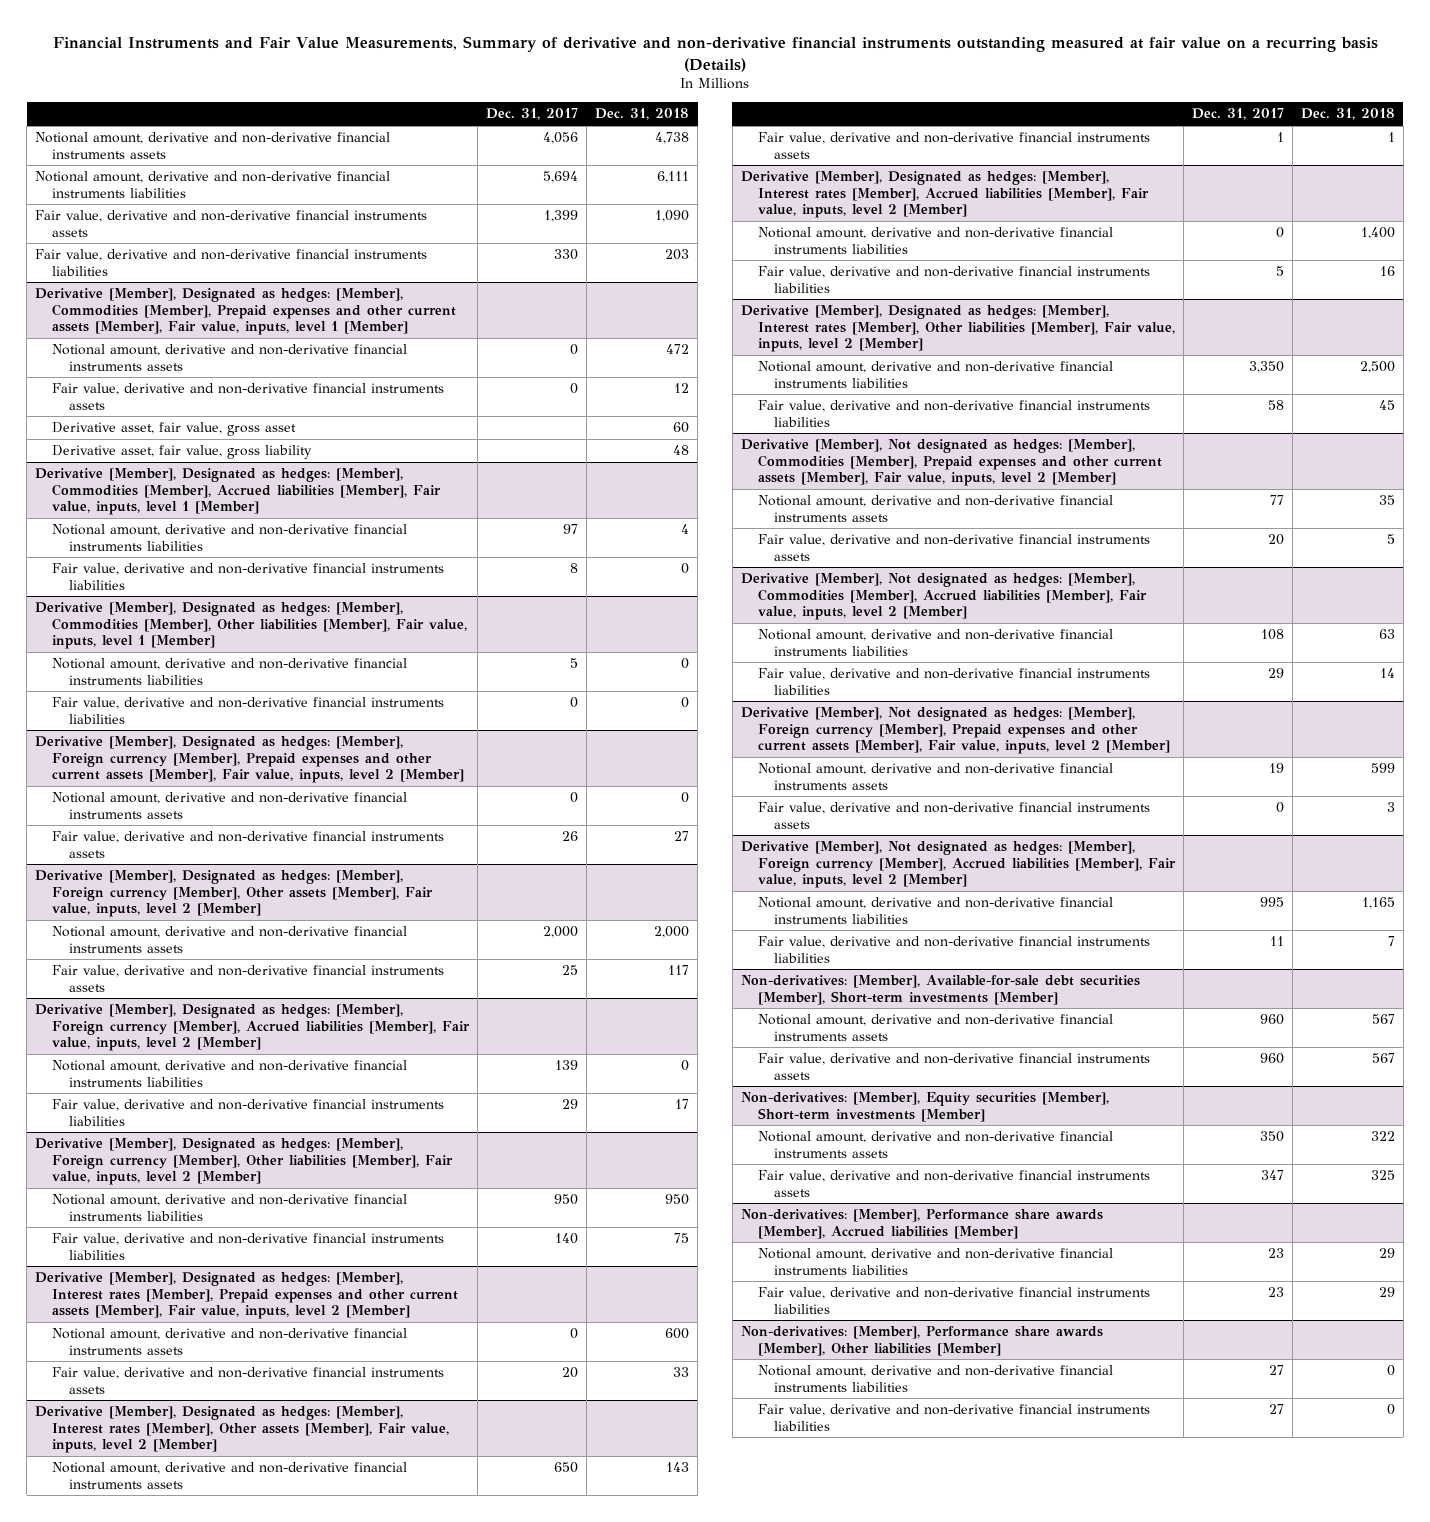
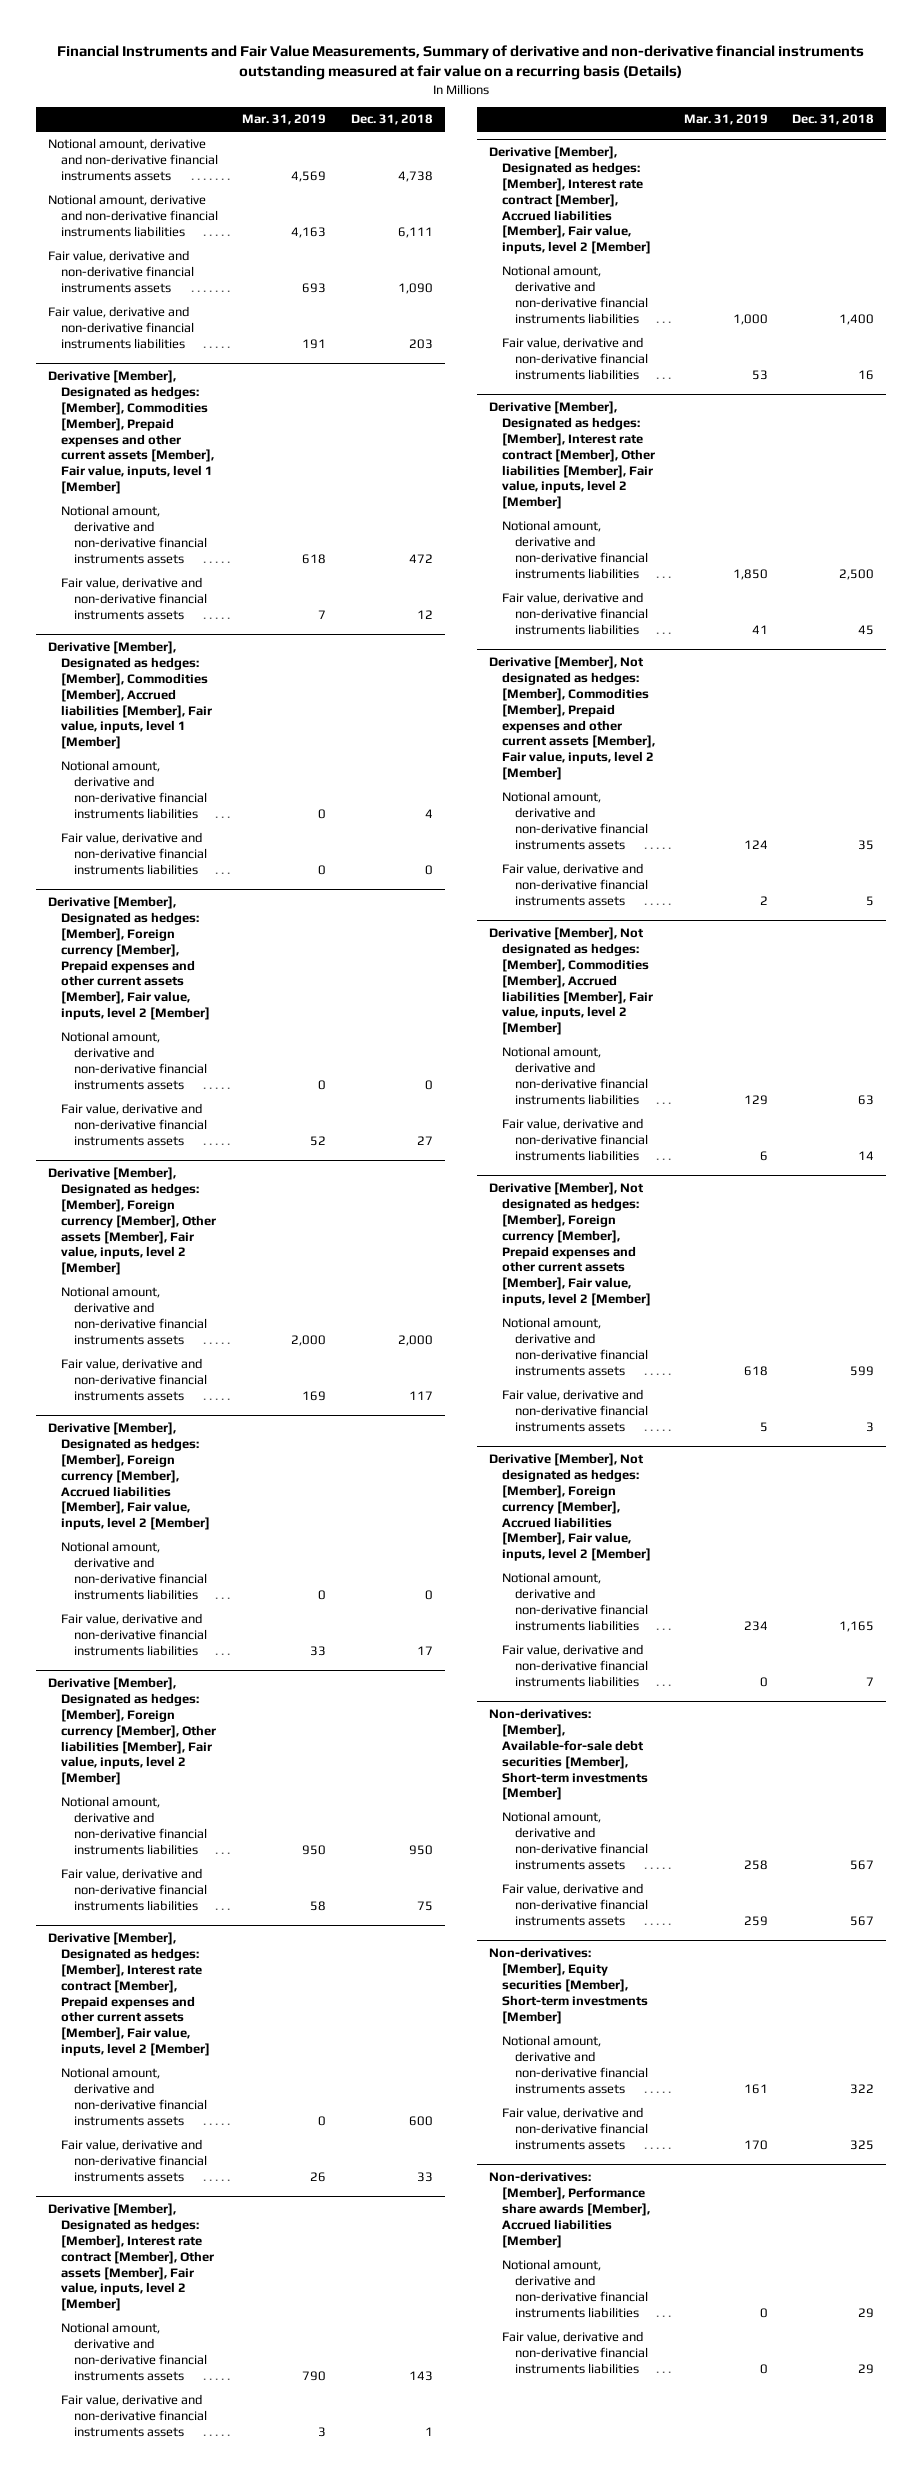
- | Dec. 31, 2017 | Dec. 31, 2018
+ | Mar. 31, 2019 | Dec. 31, 2018
@ Derivative [Member], Designated as hedges: [Member], Commodities [Member], Prepaid expenses and other current assets [Member], Fair value, inputs, level 1 [Member]
- Derivative asset, fair value, gross asset | | 60
- Derivative asset, fair value, gross liability | | 48
- Derivative [Member], Designated as hedges: [Member], Commodities [Member], Other liabilities [Member], Fair value, inputs, level 1 [Member]
- Notional amount, derivative and non-derivative financial instruments liabilities | 5 | 0
- Fair value, derivative and non-derivative financial instruments liabilities | 0 | 0
- Derivative [Member], Designated as hedges: [Member], Interest rates [Member], Prepaid expenses and other current assets [Member], Fair value, inputs, level 2 [Member]
+ Derivative [Member], Designated as hedges: [Member], Interest rate contract [Member], Prepaid expenses and other current assets [Member], Fair value, inputs, level 2 [Member]
- Derivative [Member], Designated as hedges: [Member], Interest rates [Member], Other assets [Member], Fair value, inputs, level 2 [Member]
+ Derivative [Member], Designated as hedges: [Member], Interest rate contract [Member], Other assets [Member], Fair value, inputs, level 2 [Member]
- Derivative [Member], Designated as hedges: [Member], Interest rates [Member], Accrued liabilities [Member], Fair value, inputs, level 2 [Member]
+ Derivative [Member], Designated as hedges: [Member], Interest rate contract [Member], Accrued liabilities [Member], Fair value, inputs, level 2 [Member]
- Derivative [Member], Designated as hedges: [Member], Interest rates [Member], Other liabilities [Member], Fair value, inputs, level 2 [Member]
+ Derivative [Member], Designated as hedges: [Member], Interest rate contract [Member], Other liabilities [Member], Fair value, inputs, level 2 [Member]
- Non-derivatives: [Member], Performance share awards [Member], Other liabilities [Member]
- Notional amount, derivative and non-derivative financial instruments liabilities | 27 | 0
- Fair value, derivative and non-derivative financial instruments liabilities | 27 | 0

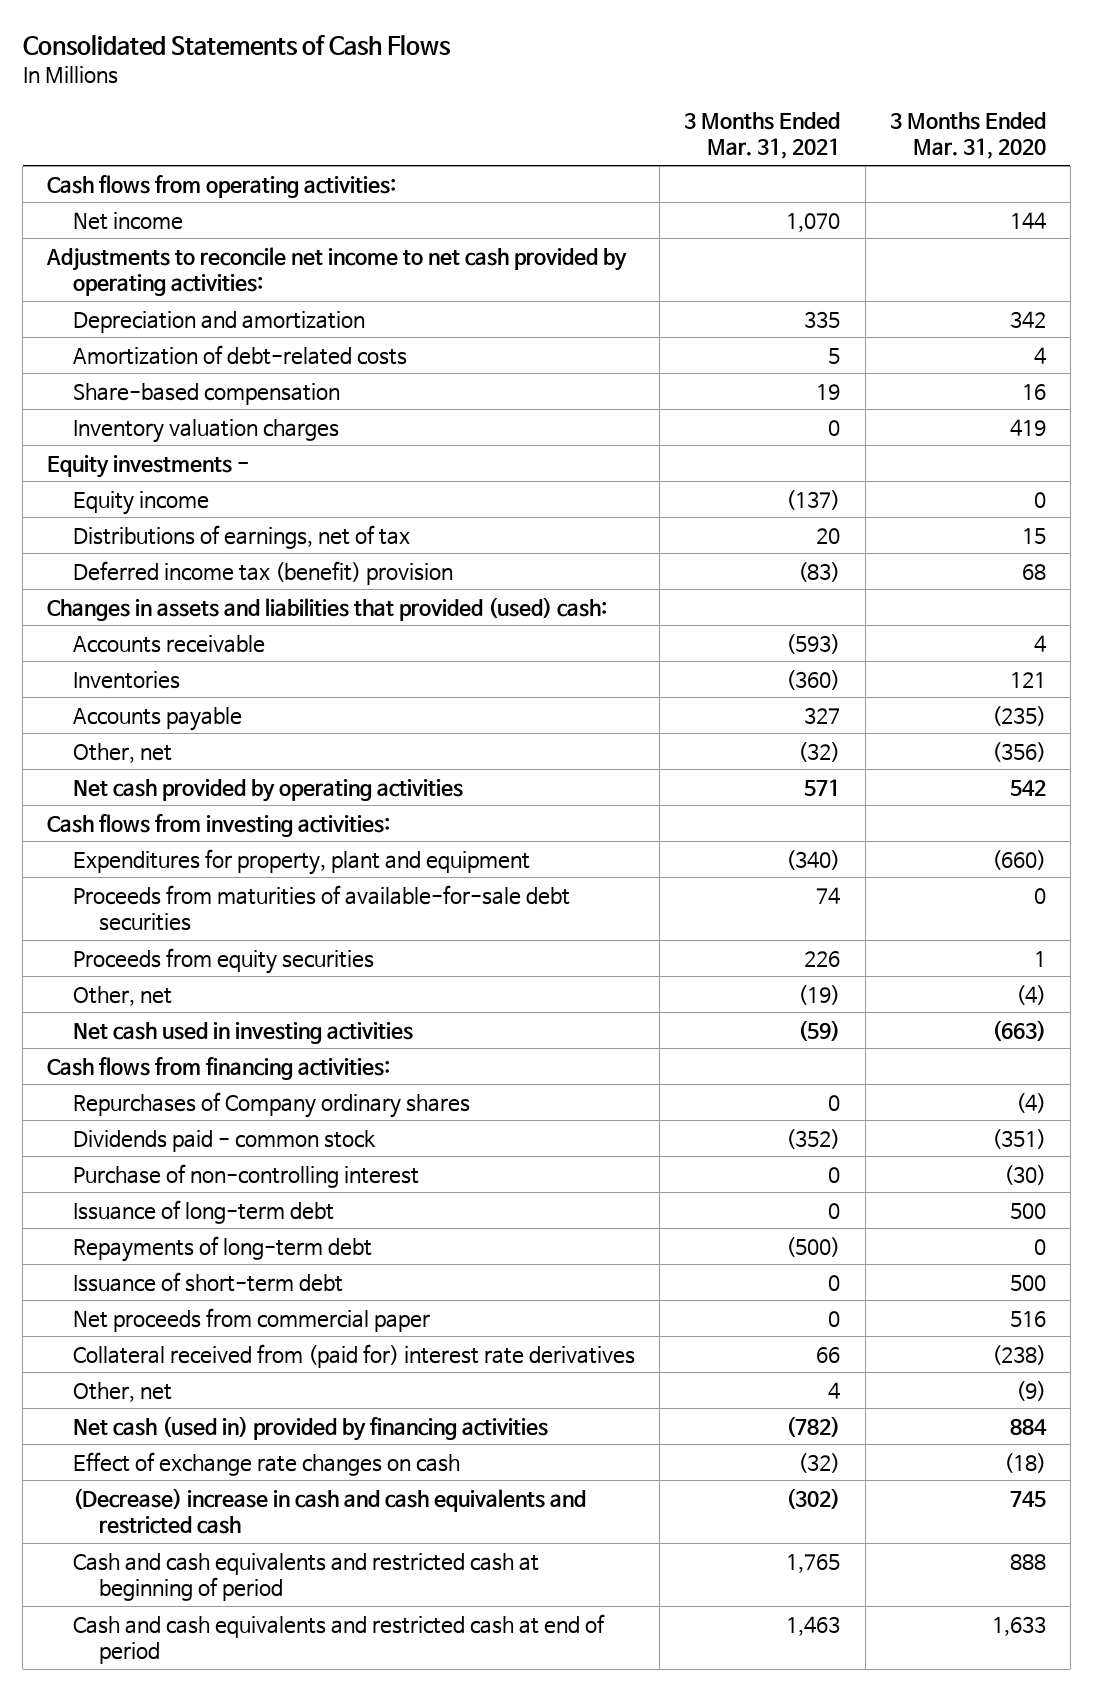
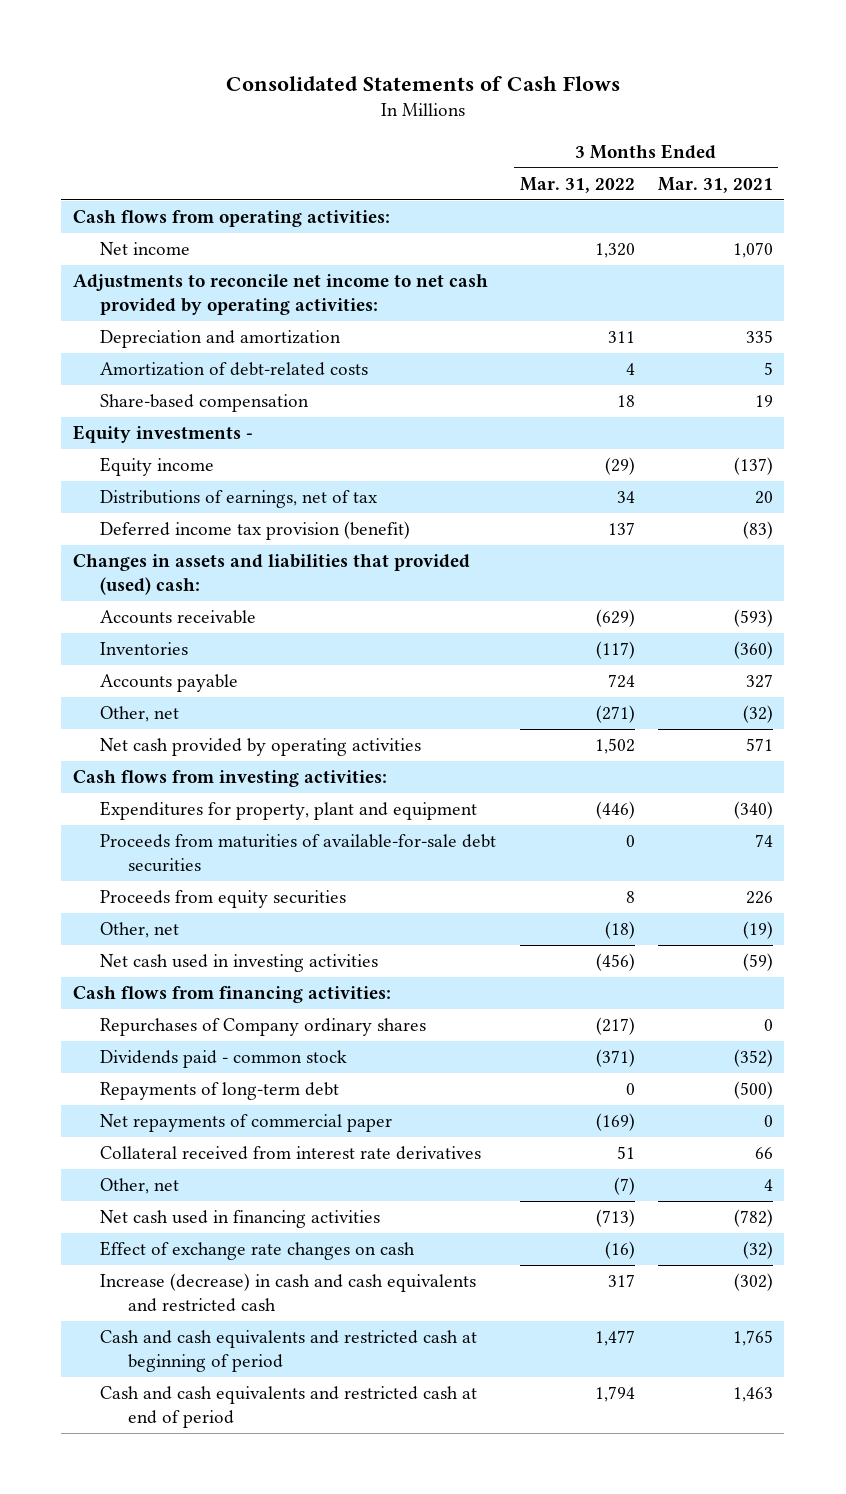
- | 3 Months Ended Mar. 31, 2021 | 3 Months Ended Mar. 31, 2020
+ | 3 Months Ended Mar. 31, 2022 | 3 Months Ended Mar. 31, 2021
- Inventory valuation charges | 0 | 419
- Deferred income tax (benefit) provision | (83) | 68
+ Deferred income tax provision (benefit) | 137 | (83)
- Purchase of non-controlling interest | 0 | (30)
- Issuance of long-term debt | 0 | 500
- Issuance of short-term debt | 0 | 500
- Net proceeds from commercial paper | 0 | 516
- Collateral received from (paid for) interest rate derivatives | 66 | (238)
+ Net repayments of commercial paper | (169) | 0
+ Collateral received from interest rate derivatives | 51 | 66
- Net cash (used in) provided by financing activities | (782) | 884
+ Net cash used in financing activities | (713) | (782)
- (Decrease) increase in cash and cash equivalents and restricted cash | (302) | 745
+ Increase (decrease) in cash and cash equivalents and restricted cash | 317 | (302)

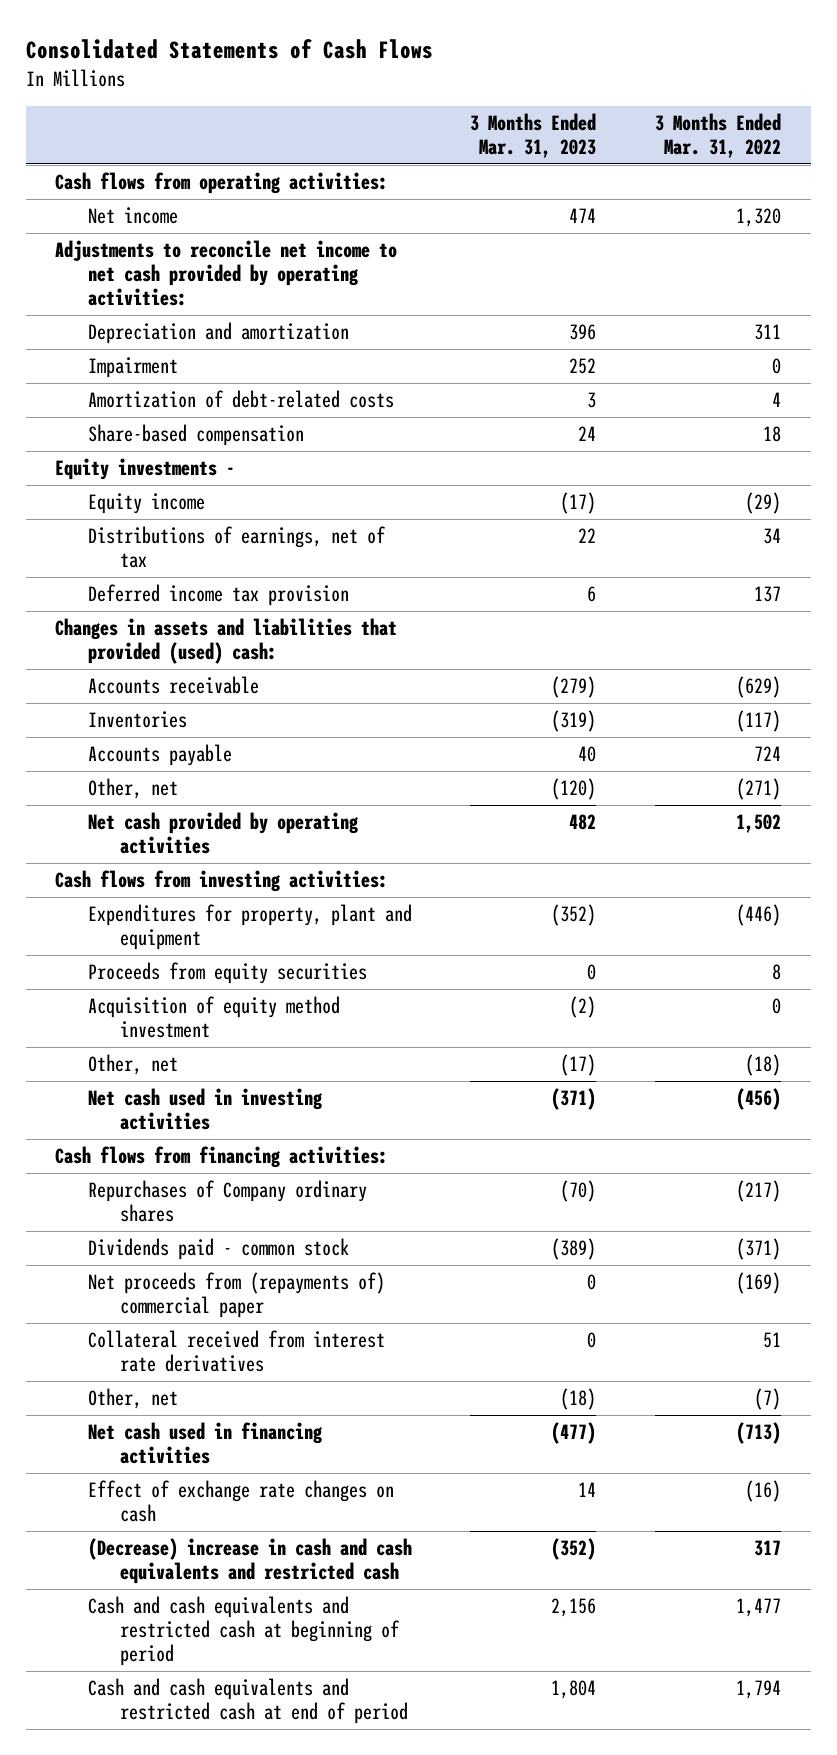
- | 3 Months Ended Mar. 31, 2022 | 3 Months Ended Mar. 31, 2021
+ | 3 Months Ended Mar. 31, 2023 | 3 Months Ended Mar. 31, 2022
+ Impairment | 252 | 0
- Deferred income tax provision (benefit) | 137 | (83)
+ Deferred income tax provision | 6 | 137
- Proceeds from maturities of available-for-sale debt securities | 0 | 74
+ Acquisition of equity method investment | (2) | 0
- Repayments of long-term debt | 0 | (500)
- Net repayments of commercial paper | (169) | 0
+ Net proceeds from (repayments of) commercial paper | 0 | (169)
- Increase (decrease) in cash and cash equivalents and restricted cash | 317 | (302)
+ (Decrease) increase in cash and cash equivalents and restricted cash | (352) | 317

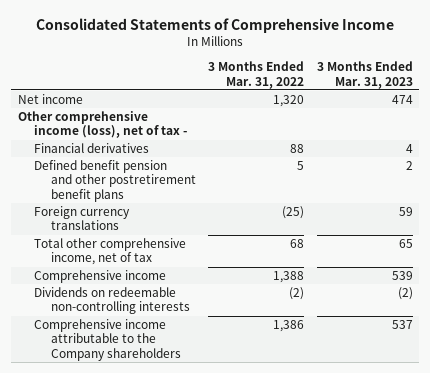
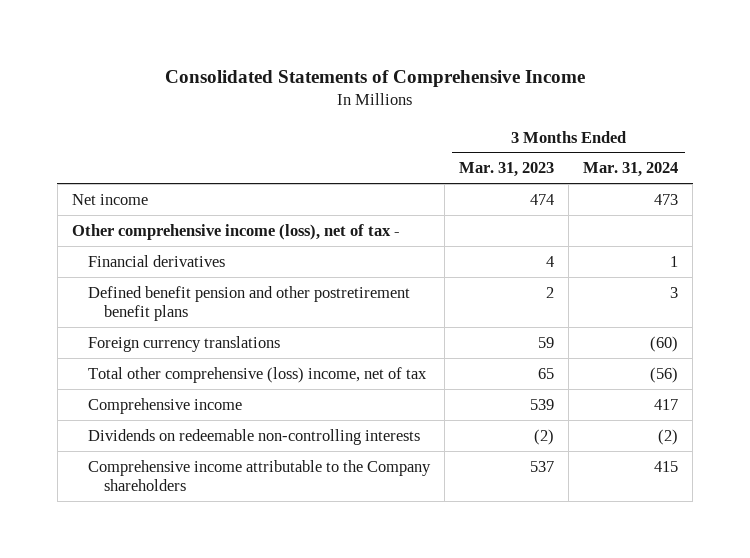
- | 3 Months Ended Mar. 31, 2022 | 3 Months Ended Mar. 31, 2023
+ | 3 Months Ended Mar. 31, 2023 | 3 Months Ended Mar. 31, 2024
- Total other comprehensive income, net of tax | 68 | 65
+ Total other comprehensive (loss) income, net of tax | 65 | (56)

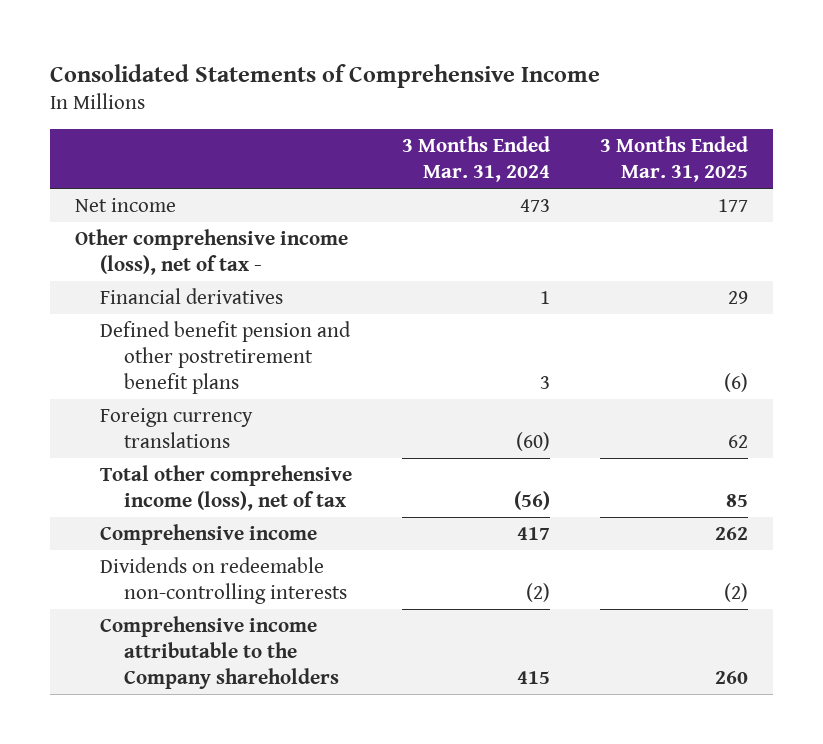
- | 3 Months Ended Mar. 31, 2023 | 3 Months Ended Mar. 31, 2024
+ | 3 Months Ended Mar. 31, 2024 | 3 Months Ended Mar. 31, 2025
- Total other comprehensive (loss) income, net of tax | 65 | (56)
+ Total other comprehensive income (loss), net of tax | (56) | 85

